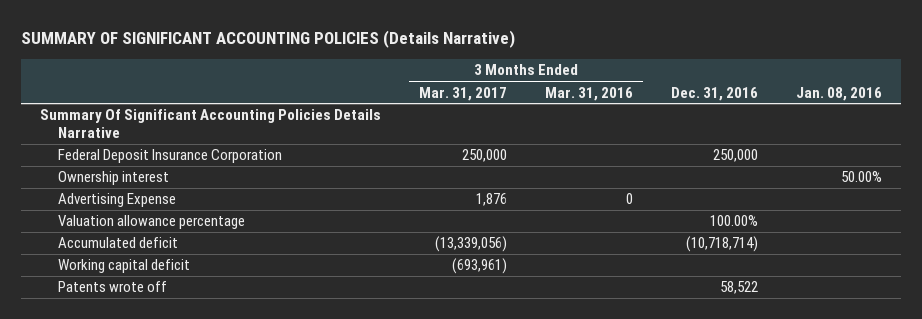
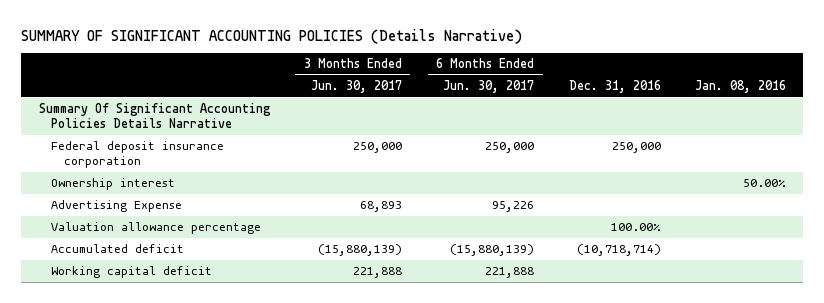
- | 3 Months Ended Mar. 31, 2017 | 3 Months Ended Mar. 31, 2016 | Dec. 31, 2016 | Jan. 08, 2016
+ | 3 Months Ended Jun. 30, 2017 | 6 Months Ended Jun. 30, 2017 | Dec. 31, 2016 | Jan. 08, 2016
- Federal Deposit Insurance Corporation | 250,000 | | 250,000 |
+ Federal deposit insurance corporation | 250,000 | 250,000 | 250,000 |
- Patents wrote off | | | 58,522 |

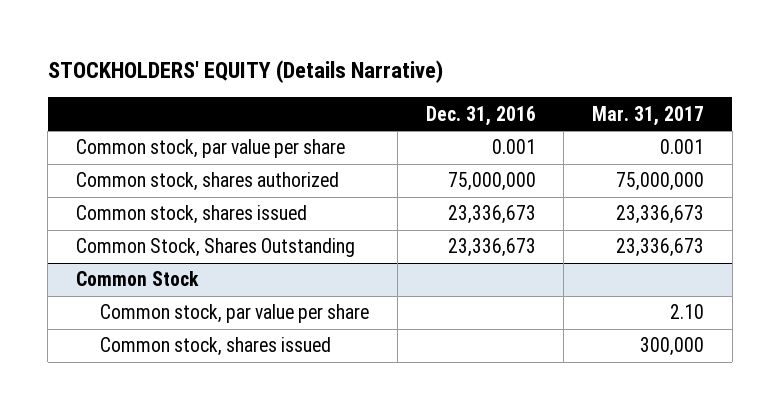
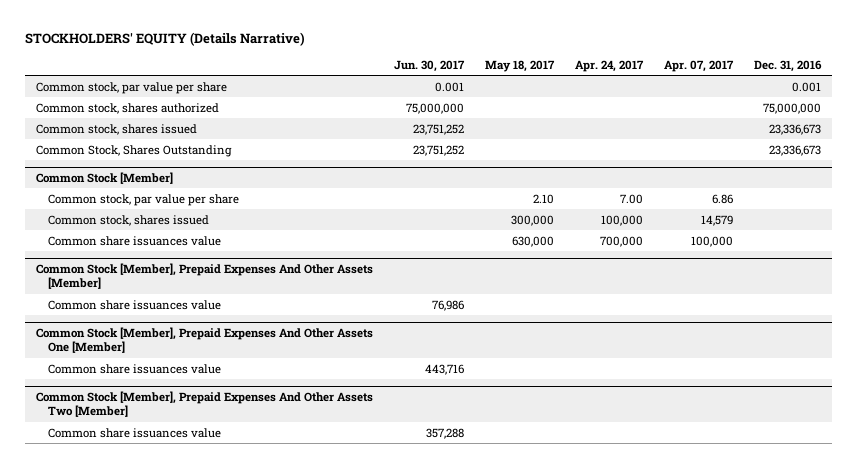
- | Dec. 31, 2016 | Mar. 31, 2017
+ | Jun. 30, 2017 | May 18, 2017 | Apr. 24, 2017 | Apr. 07, 2017 | Dec. 31, 2016
- Common Stock
+ Common Stock [Member]
+ Common share issuances value | | 630,000 | 700,000 | 100,000 |
+ Common Stock [Member], Prepaid Expenses And Other Assets [Member]
+ Common share issuances value | 76,986 | | | |
+ Common Stock [Member], Prepaid Expenses And Other Assets One [Member]
+ Common share issuances value | 443,716 | | | |
+ Common Stock [Member], Prepaid Expenses And Other Assets Two [Member]
+ Common share issuances value | 357,288 | | | |

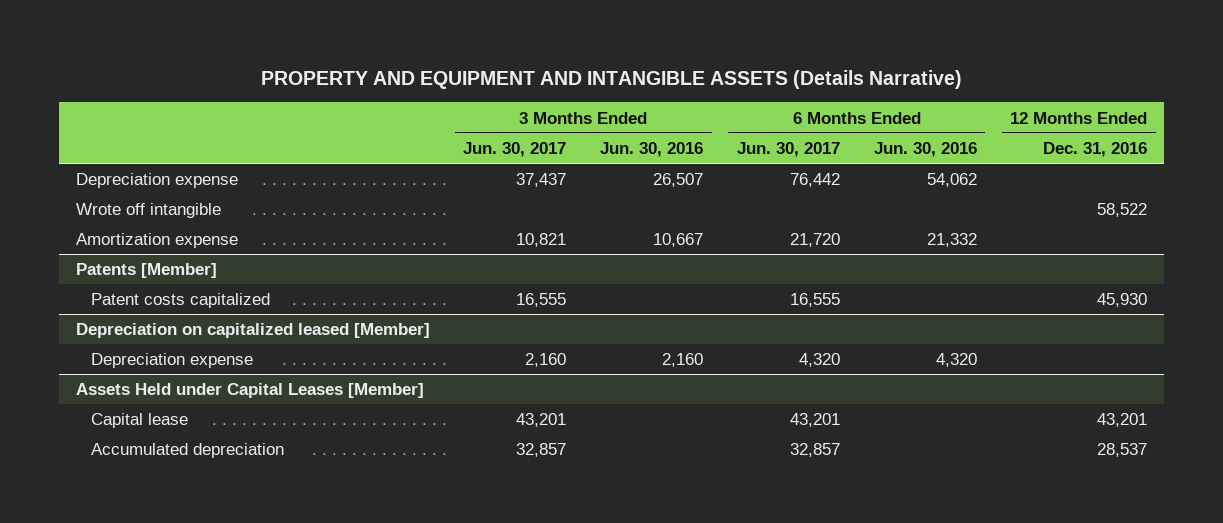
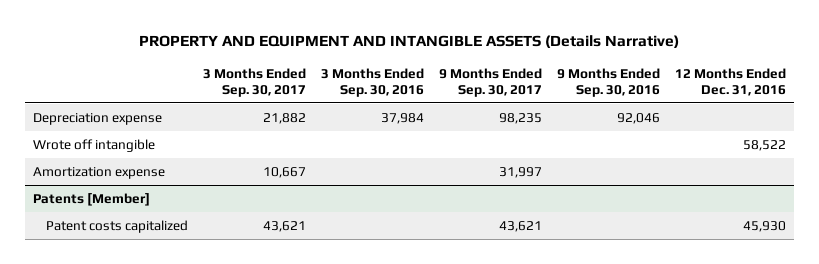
- | 3 Months Ended Jun. 30, 2017 | 3 Months Ended Jun. 30, 2016 | 6 Months Ended Jun. 30, 2017 | 6 Months Ended Jun. 30, 2016 | 12 Months Ended Dec. 31, 2016
+ | 3 Months Ended Sep. 30, 2017 | 3 Months Ended Sep. 30, 2016 | 9 Months Ended Sep. 30, 2017 | 9 Months Ended Sep. 30, 2016 | 12 Months Ended Dec. 31, 2016
- Depreciation on capitalized leased [Member]
- Depreciation expense | 2,160 | 2,160 | 4,320 | 4,320 |
- Assets Held under Capital Leases [Member]
- Capital lease | 43,201 | | 43,201 | | 43,201
- Accumulated depreciation | 32,857 | | 32,857 | | 28,537

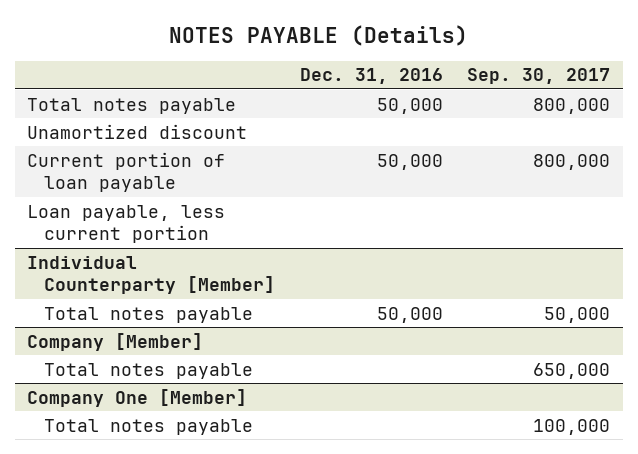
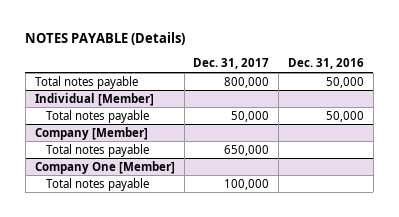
- | Dec. 31, 2016 | Sep. 30, 2017
+ | Dec. 31, 2017 | Dec. 31, 2016
- Unamortized discount
- Current portion of loan payable | 50,000 | 800,000
- Loan payable, less current portion
- Individual Counterparty [Member]
+ Individual [Member]

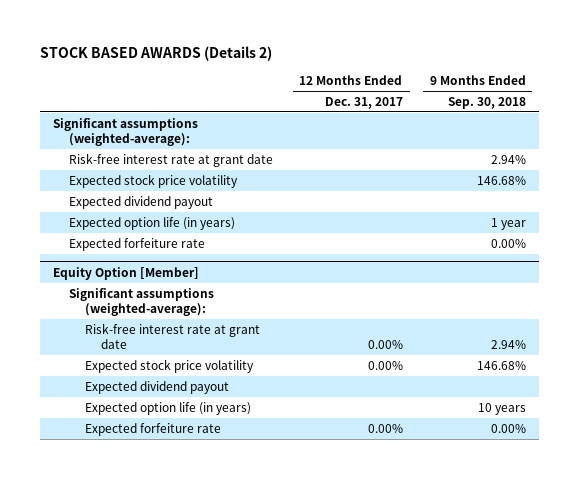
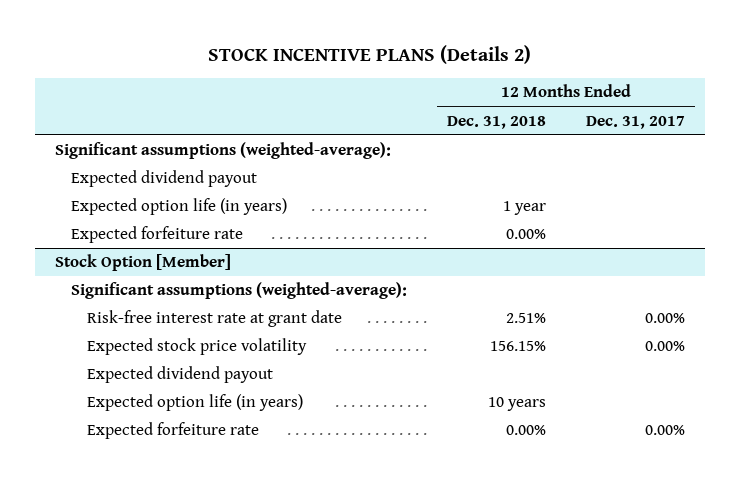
- STOCK BASED AWARDS (Details 2)
+ STOCK INCENTIVE PLANS (Details 2)
- | 12 Months Ended Dec. 31, 2017 | 9 Months Ended Sep. 30, 2018
+ | 12 Months Ended Dec. 31, 2018 | 12 Months Ended Dec. 31, 2017
- Risk-free interest rate at grant date | | 2.94%
- Expected stock price volatility | | 146.68%
- Equity Option [Member]
+ Stock Option [Member]

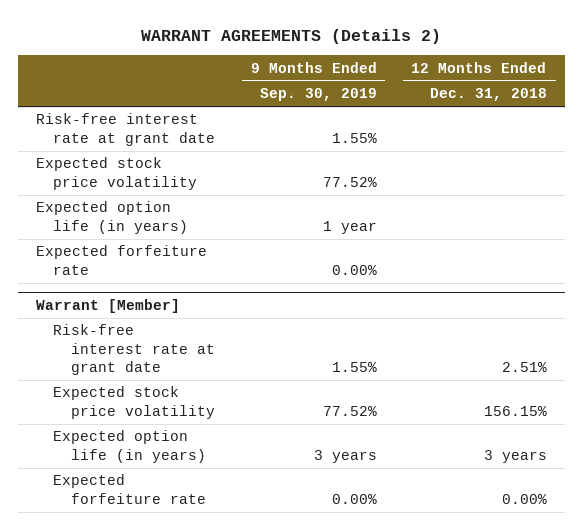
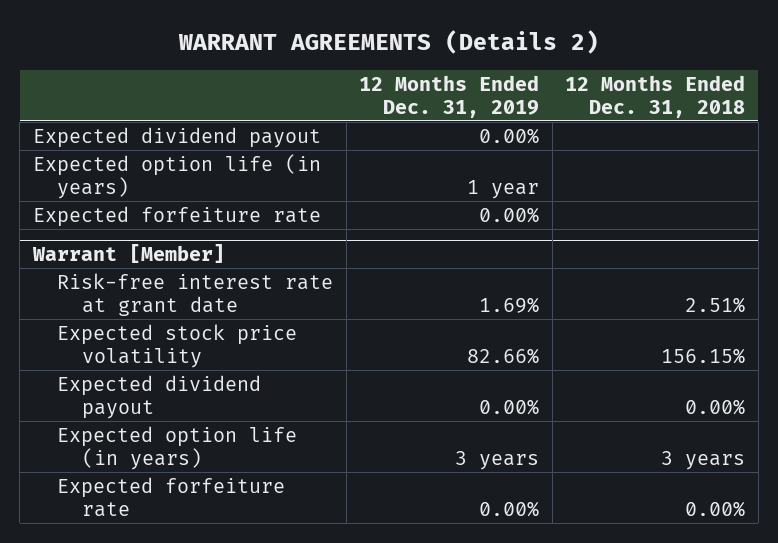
- | 9 Months Ended Sep. 30, 2019 | 12 Months Ended Dec. 31, 2018
+ | 12 Months Ended Dec. 31, 2019 | 12 Months Ended Dec. 31, 2018
- Risk-free interest rate at grant date | 1.55% |
- Expected stock price volatility | 77.52% |
+ Expected dividend payout | 0.00% |
@ Warrant [Member]
+ Expected dividend payout | 0.00% | 0.00%

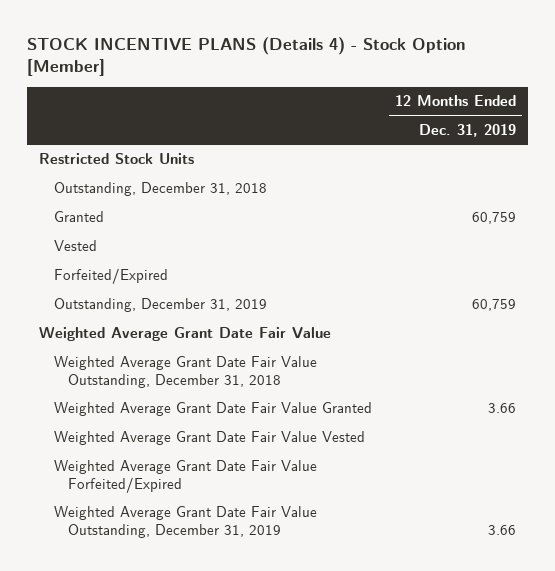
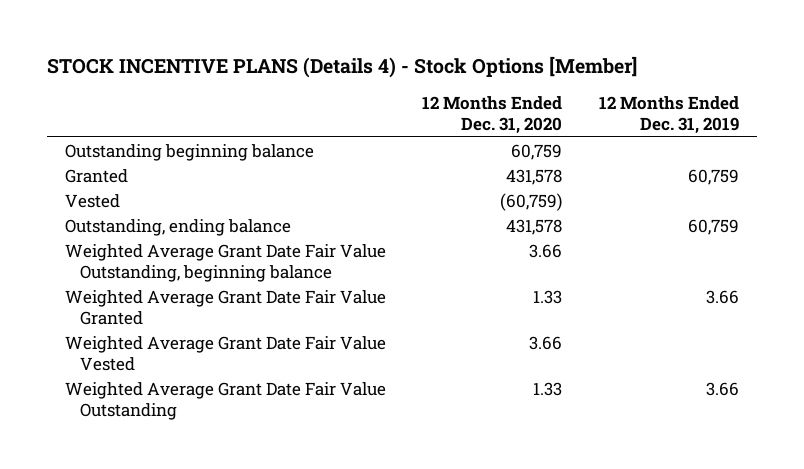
- STOCK INCENTIVE PLANS (Details 4) - Stock Option [Member]
+ STOCK INCENTIVE PLANS (Details 4) - Stock Options [Member]
- | 12 Months Ended Dec. 31, 2019
+ | 12 Months Ended Dec. 31, 2020 | 12 Months Ended Dec. 31, 2019
- Restricted Stock Units
- Outstanding, December 31, 2018
+ Outstanding beginning balance | 60,759 |
- Forfeited/Expired
- Outstanding, December 31, 2019 | 60,759
- Weighted Average Grant Date Fair Value
- Weighted Average Grant Date Fair Value Outstanding, December 31, 2018
+ Outstanding, ending balance | 431,578 | 60,759
+ Weighted Average Grant Date Fair Value Outstanding, beginning balance | 3.66 |
- Weighted Average Grant Date Fair Value Forfeited/Expired
- Weighted Average Grant Date Fair Value Outstanding, December 31, 2019 | 3.66
+ Weighted Average Grant Date Fair Value Outstanding | 1.33 | 3.66

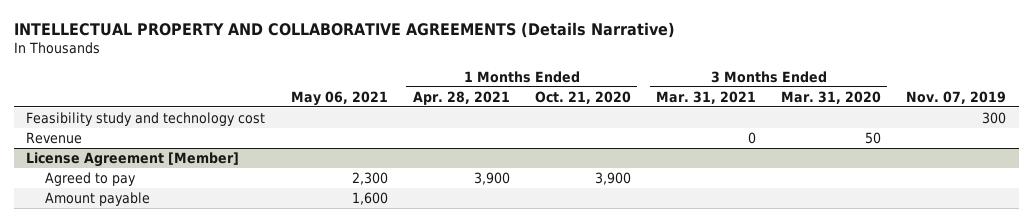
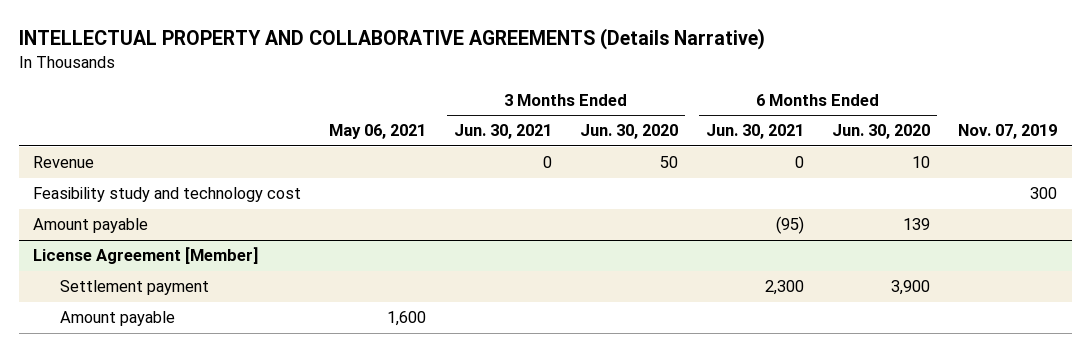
- | May 06, 2021 | 1 Months Ended Apr. 28, 2021 | 1 Months Ended Oct. 21, 2020 | 3 Months Ended Mar. 31, 2021 | 3 Months Ended Mar. 31, 2020 | Nov. 07, 2019
+ | May 06, 2021 | 3 Months Ended Jun. 30, 2021 | 3 Months Ended Jun. 30, 2020 | 6 Months Ended Jun. 30, 2021 | 6 Months Ended Jun. 30, 2020 | Nov. 07, 2019
moved down: Feasibility study and technology cost | | | | | | 300
+ Amount payable | | | | (95) | 139 |
@ License Agreement [Member]
- Agreed to pay | 2,300 | 3,900 | 3,900 | | |
+ Settlement payment | | | | 2,300 | 3,900 |

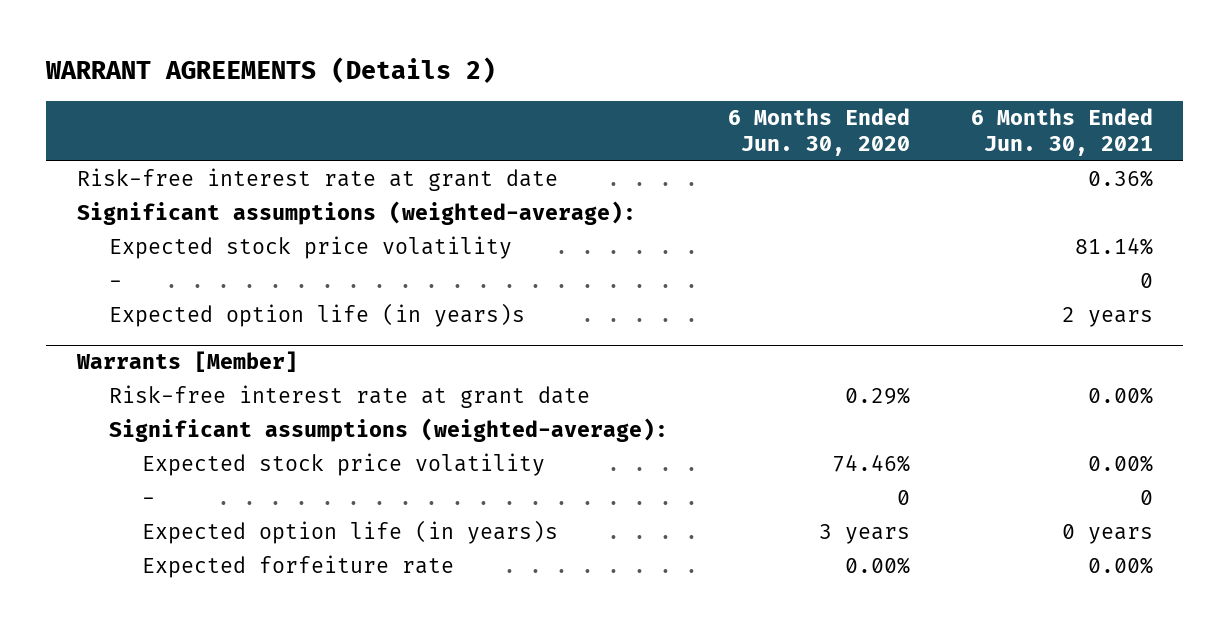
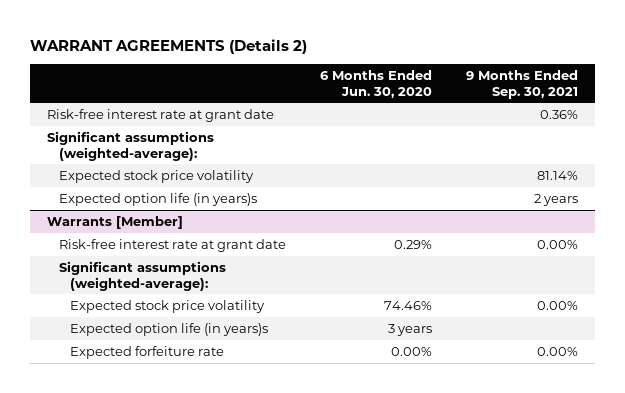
- | 6 Months Ended Jun. 30, 2020 | 6 Months Ended Jun. 30, 2021
+ | 6 Months Ended Jun. 30, 2020 | 9 Months Ended Sep. 30, 2021
- - | | 0
@ Warrants [Member]
- - | 0 | 0

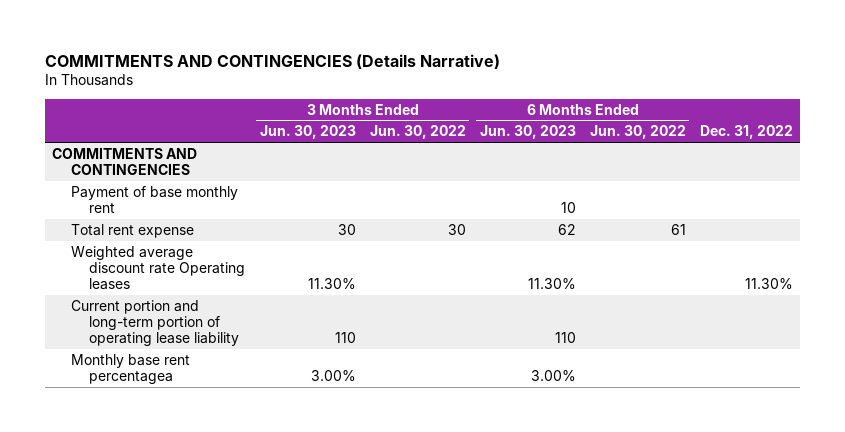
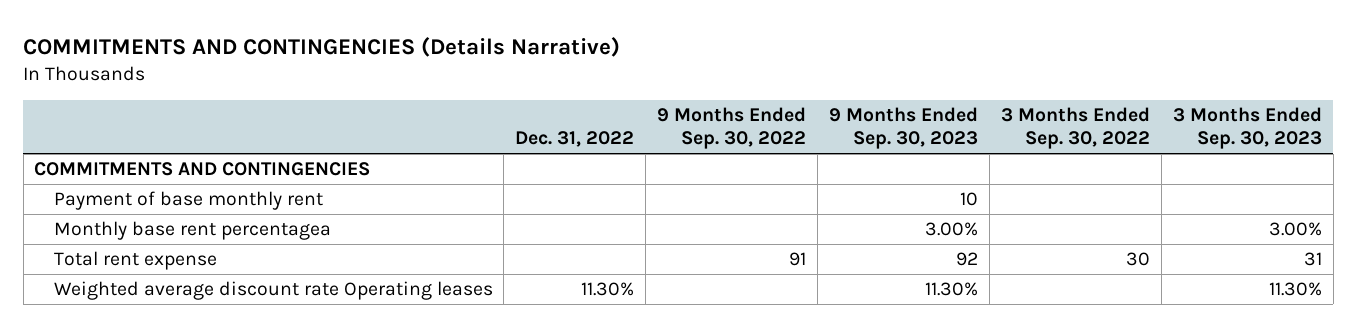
- | 3 Months Ended Jun. 30, 2023 | 3 Months Ended Jun. 30, 2022 | 6 Months Ended Jun. 30, 2023 | 6 Months Ended Jun. 30, 2022 | Dec. 31, 2022
+ | Dec. 31, 2022 | 9 Months Ended Sep. 30, 2022 | 9 Months Ended Sep. 30, 2023 | 3 Months Ended Sep. 30, 2022 | 3 Months Ended Sep. 30, 2023
moved up: Monthly base rent percentagea | | | 3.00% | | 3.00%
- Current portion and long-term portion of operating lease liability | 110 | | 110 | |

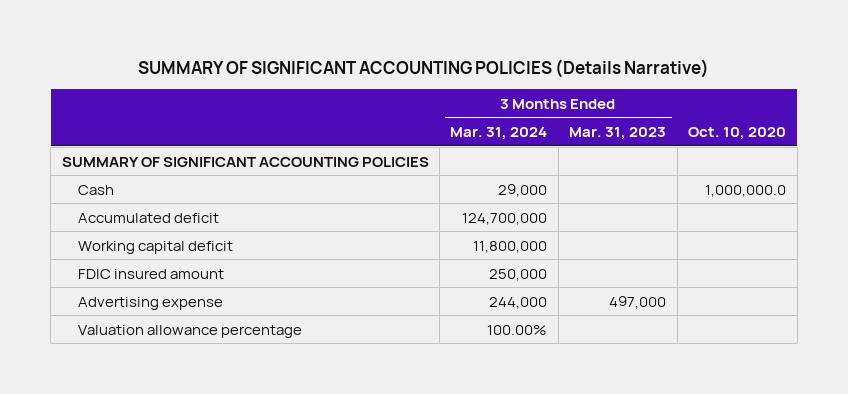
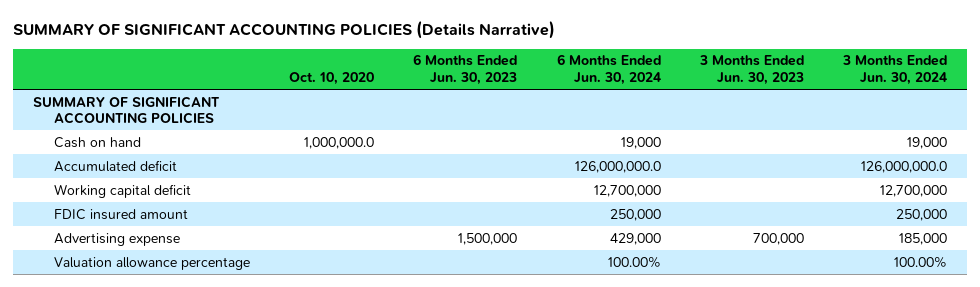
- | 3 Months Ended Mar. 31, 2024 | 3 Months Ended Mar. 31, 2023 | Oct. 10, 2020
+ | Oct. 10, 2020 | 6 Months Ended Jun. 30, 2023 | 6 Months Ended Jun. 30, 2024 | 3 Months Ended Jun. 30, 2023 | 3 Months Ended Jun. 30, 2024
- Cash | 29,000 | | 1,000,000.0
+ Cash on hand | 1,000,000.0 | | 19,000 | | 19,000

